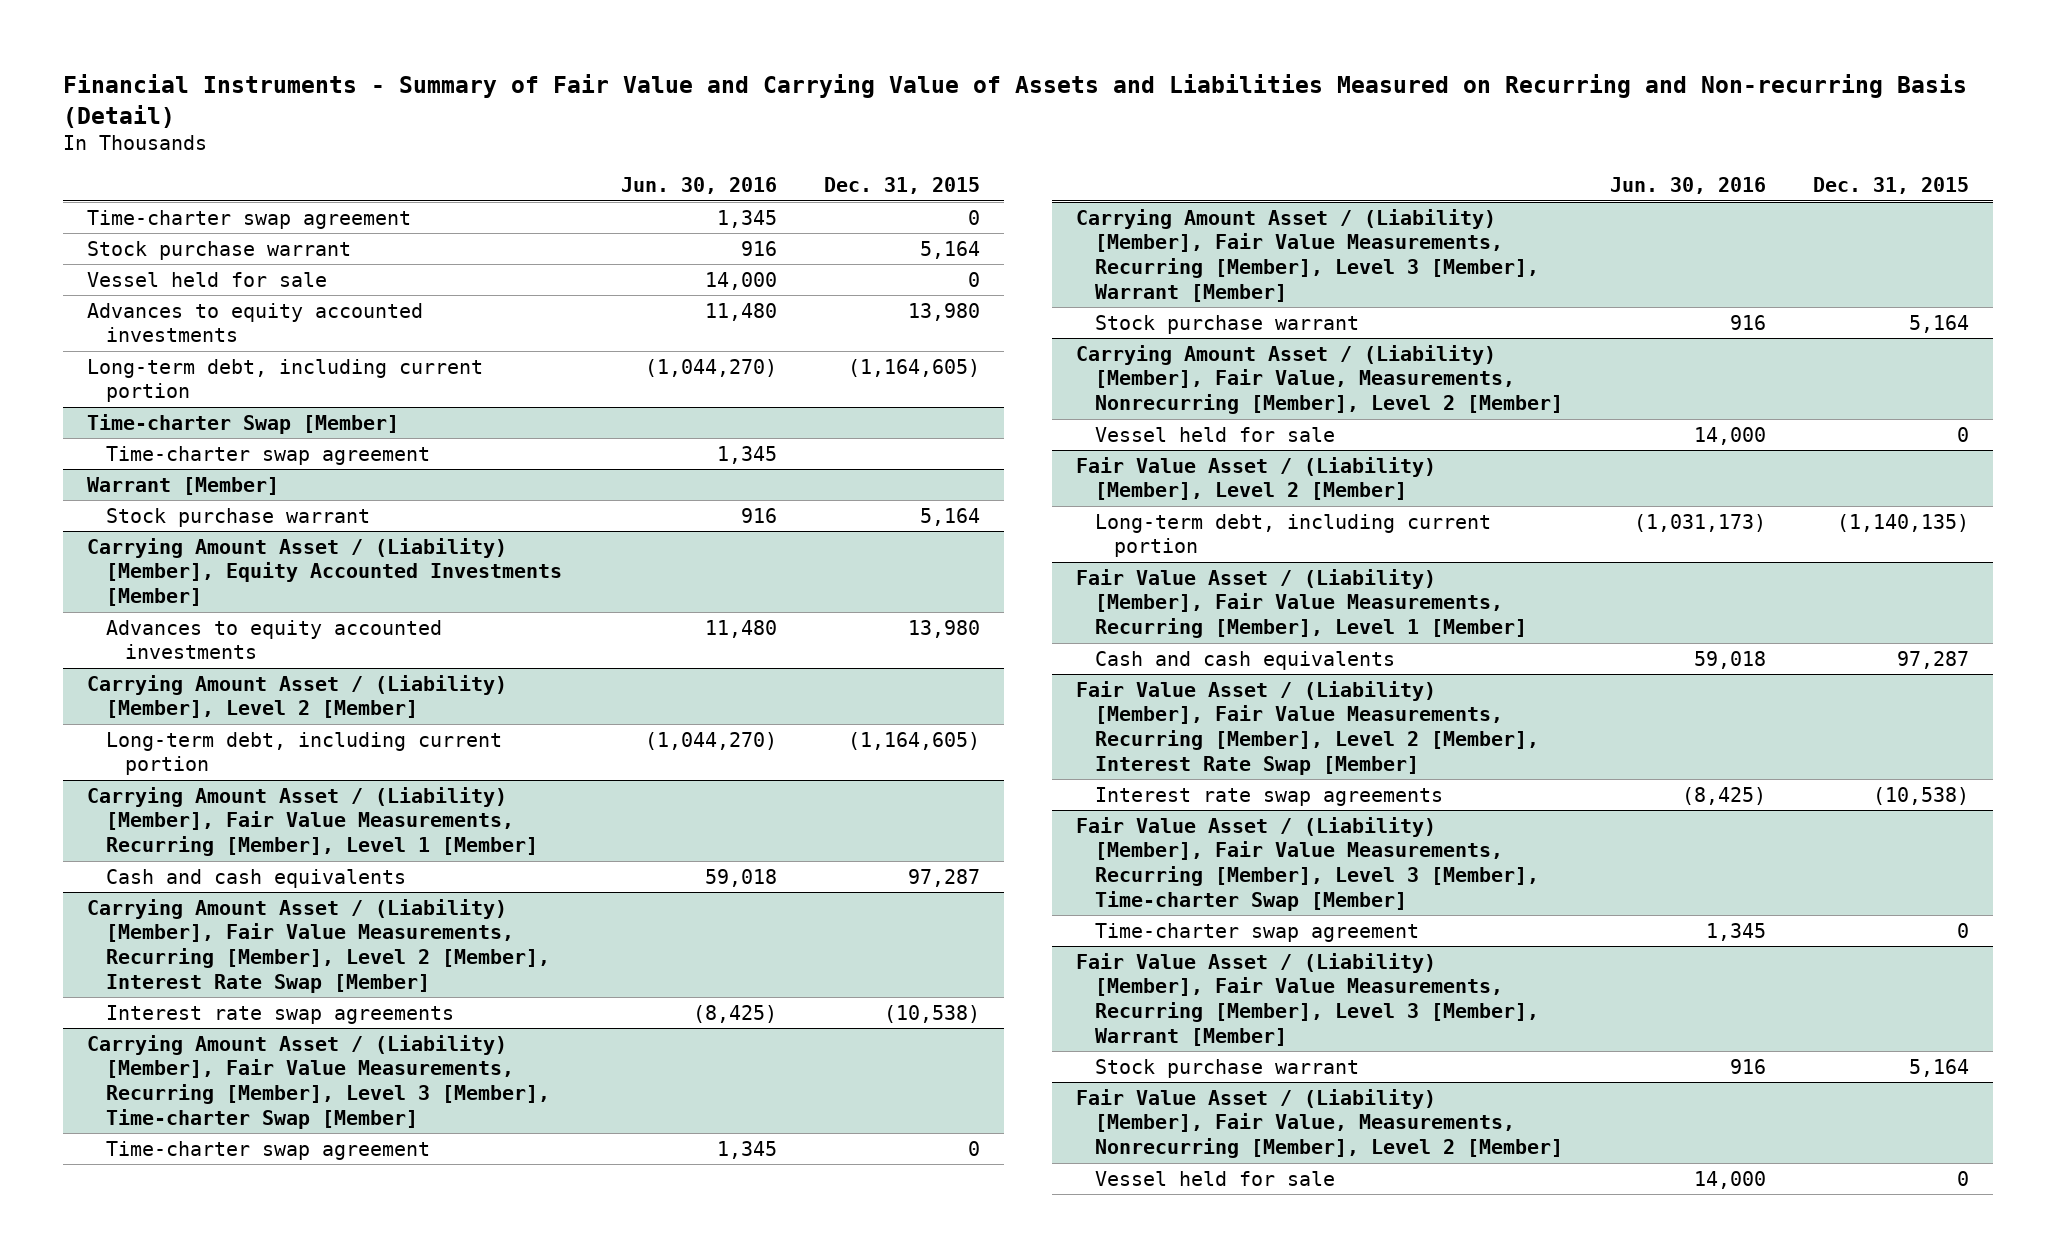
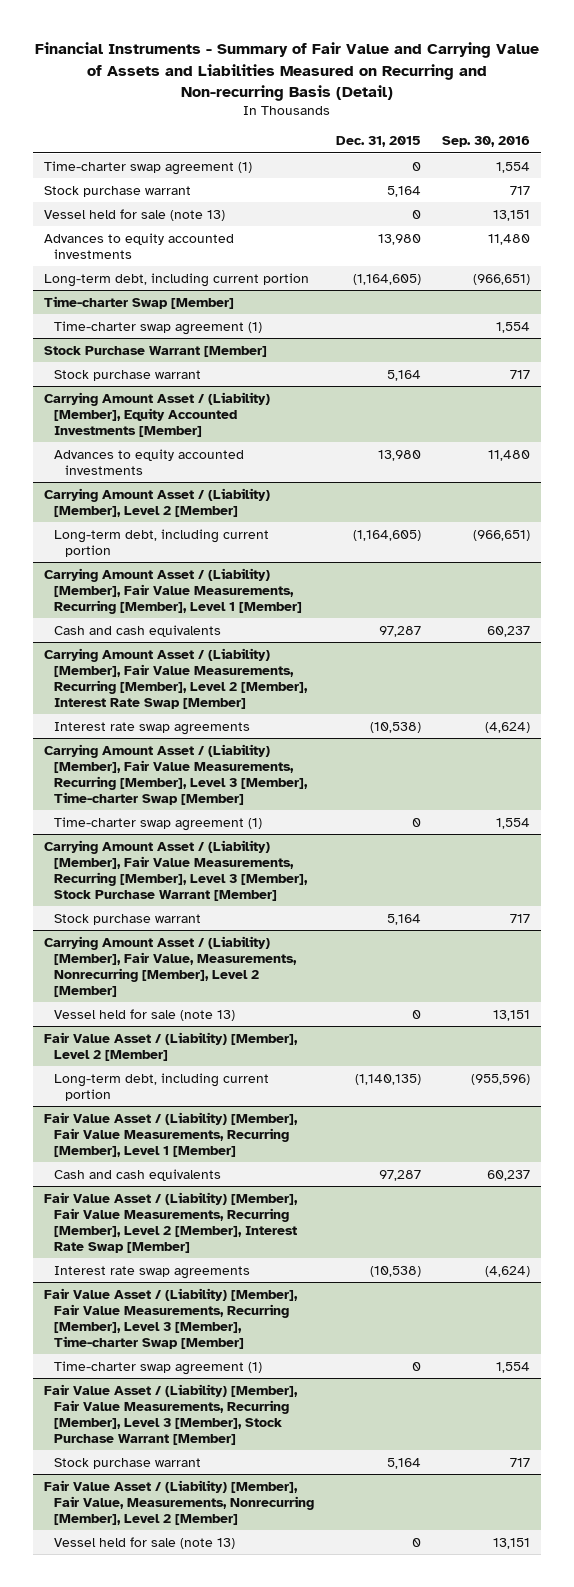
- | Jun. 30, 2016 | Dec. 31, 2015
+ | Dec. 31, 2015 | Sep. 30, 2016
- Time-charter swap agreement | 1,345 | 0
+ Time-charter swap agreement (1) | 0 | 1,554
- Vessel held for sale | 14,000 | 0
+ Vessel held for sale (note 13) | 0 | 13,151
@ Time-charter Swap [Member]
- Time-charter swap agreement | 1,345 |
- Warrant [Member]
@ Time-charter Swap [Member]
+ Time-charter swap agreement (1) | | 1,554
+ Stock Purchase Warrant [Member]
@ Carrying Amount Asset / (Liability) [Member], Fair Value Measurements, Recurring [Member], Level 3 [Member], Time-charter Swap [Member]
- Time-charter swap agreement | 1,345 | 0
- Carrying Amount Asset / (Liability) [Member], Fair Value Measurements, Recurring [Member], Level 3 [Member], Warrant [Member]
@ Carrying Amount Asset / (Liability) [Member], Fair Value Measurements, Recurring [Member], Level 3 [Member], Time-charter Swap [Member]
+ Time-charter swap agreement (1) | 0 | 1,554
+ Carrying Amount Asset / (Liability) [Member], Fair Value Measurements, Recurring [Member], Level 3 [Member], Stock Purchase Warrant [Member]
@ Carrying Amount Asset / (Liability) [Member], Fair Value, Measurements, Nonrecurring [Member], Level 2 [Member]
- Vessel held for sale | 14,000 | 0
+ Vessel held for sale (note 13) | 0 | 13,151
@ Fair Value Asset / (Liability) [Member], Fair Value Measurements, Recurring [Member], Level 3 [Member], Time-charter Swap [Member]
- Time-charter swap agreement | 1,345 | 0
- Fair Value Asset / (Liability) [Member], Fair Value Measurements, Recurring [Member], Level 3 [Member], Warrant [Member]
@ Fair Value Asset / (Liability) [Member], Fair Value Measurements, Recurring [Member], Level 3 [Member], Time-charter Swap [Member]
+ Time-charter swap agreement (1) | 0 | 1,554
+ Fair Value Asset / (Liability) [Member], Fair Value Measurements, Recurring [Member], Level 3 [Member], Stock Purchase Warrant [Member]
@ Fair Value Asset / (Liability) [Member], Fair Value, Measurements, Nonrecurring [Member], Level 2 [Member]
- Vessel held for sale | 14,000 | 0
+ Vessel held for sale (note 13) | 0 | 13,151

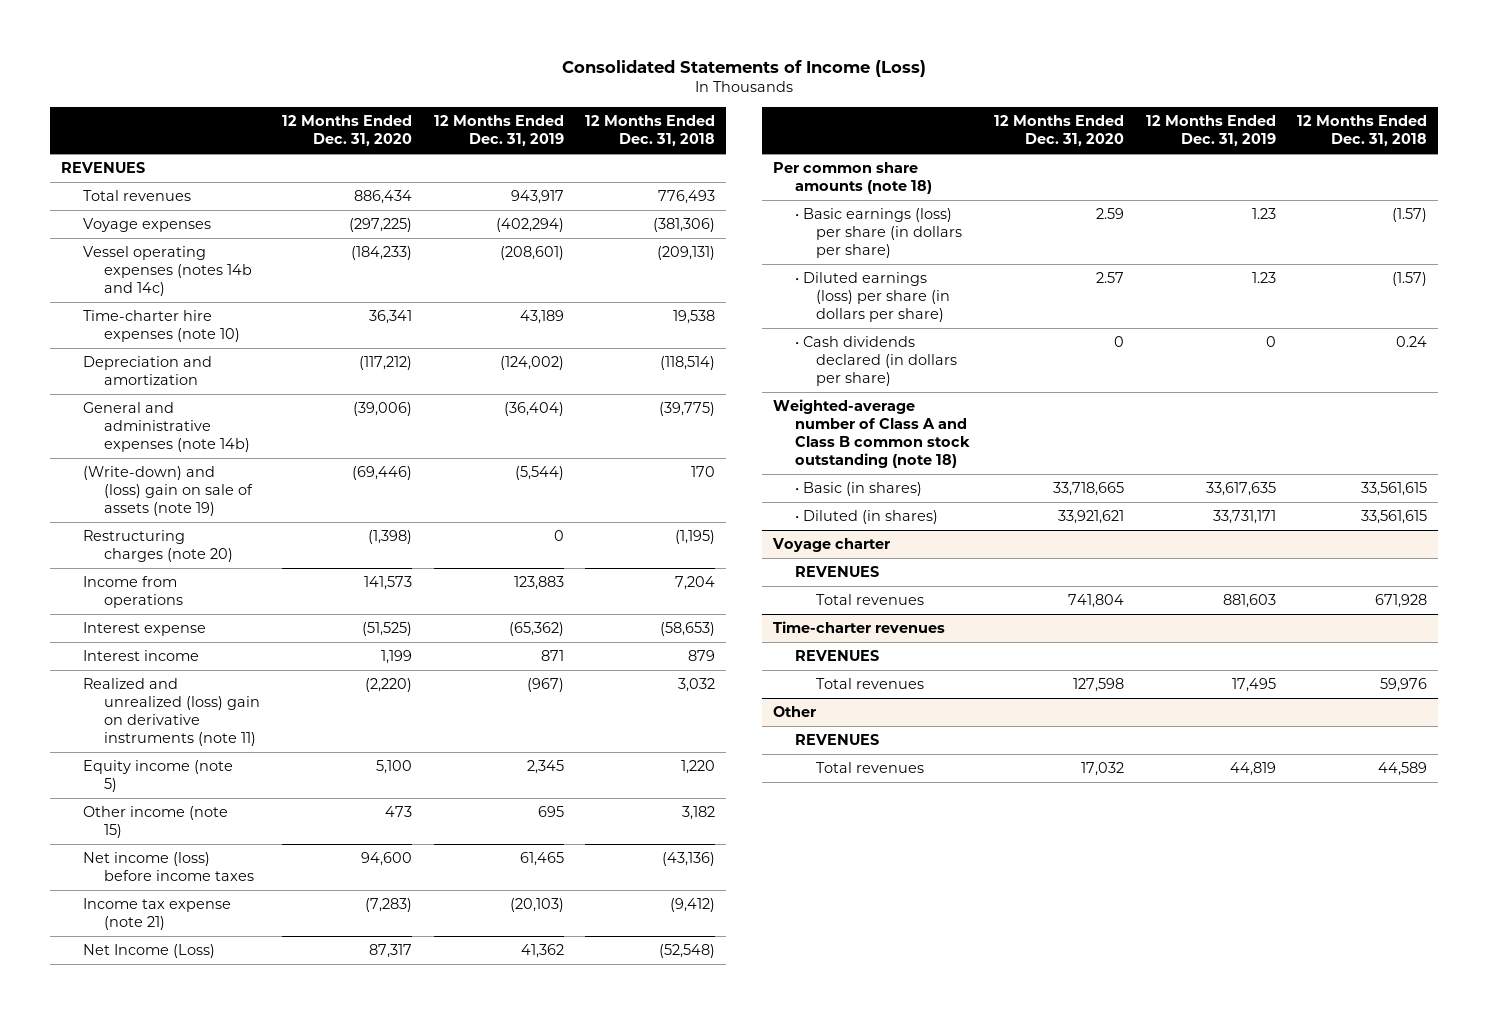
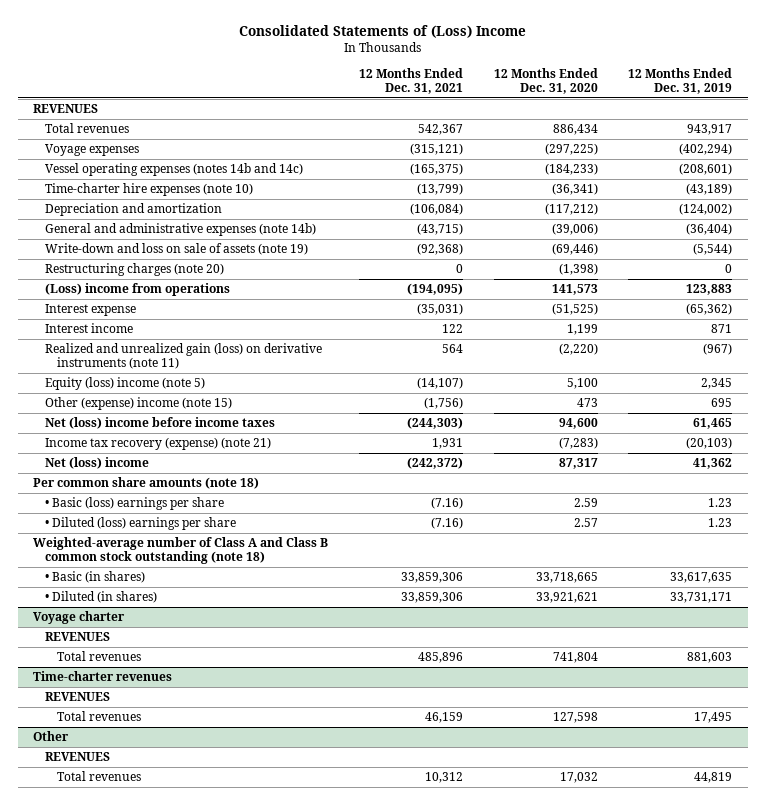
- Consolidated Statements of Income (Loss)
+ Consolidated Statements of (Loss) Income
- | 12 Months Ended Dec. 31, 2020 | 12 Months Ended Dec. 31, 2019 | 12 Months Ended Dec. 31, 2018
+ | 12 Months Ended Dec. 31, 2021 | 12 Months Ended Dec. 31, 2020 | 12 Months Ended Dec. 31, 2019
- Time-charter hire expenses (note 10) | 36,341 | 43,189 | 19,538
+ Time-charter hire expenses (note 10) | (13,799) | (36,341) | (43,189)
- (Write-down) and (loss) gain on sale of assets (note 19) | (69,446) | (5,544) | 170
+ Write-down and loss on sale of assets (note 19) | (92,368) | (69,446) | (5,544)
- Income from operations | 141,573 | 123,883 | 7,204
+ (Loss) income from operations | (194,095) | 141,573 | 123,883
- Realized and unrealized (loss) gain on derivative instruments (note 11) | (2,220) | (967) | 3,032
- Equity income (note 5) | 5,100 | 2,345 | 1,220
- Other income (note 15) | 473 | 695 | 3,182
- Net income (loss) before income taxes | 94,600 | 61,465 | (43,136)
- Income tax expense (note 21) | (7,283) | (20,103) | (9,412)
- Net Income (Loss) | 87,317 | 41,362 | (52,548)
+ Realized and unrealized gain (loss) on derivative instruments (note 11) | 564 | (2,220) | (967)
+ Equity (loss) income (note 5) | (14,107) | 5,100 | 2,345
+ Other (expense) income (note 15) | (1,756) | 473 | 695
+ Net (loss) income before income taxes | (244,303) | 94,600 | 61,465
+ Income tax recovery (expense) (note 21) | 1,931 | (7,283) | (20,103)
+ Net (loss) income | (242,372) | 87,317 | 41,362
- • Basic earnings (loss) per share (in dollars per share) | 2.59 | 1.23 | (1.57)
- • Diluted earnings (loss) per share (in dollars per share) | 2.57 | 1.23 | (1.57)
- • Cash dividends declared (in dollars per share) | 0 | 0 | 0.24
+ • Basic (loss) earnings per share | (7.16) | 2.59 | 1.23
+ • Diluted (loss) earnings per share | (7.16) | 2.57 | 1.23

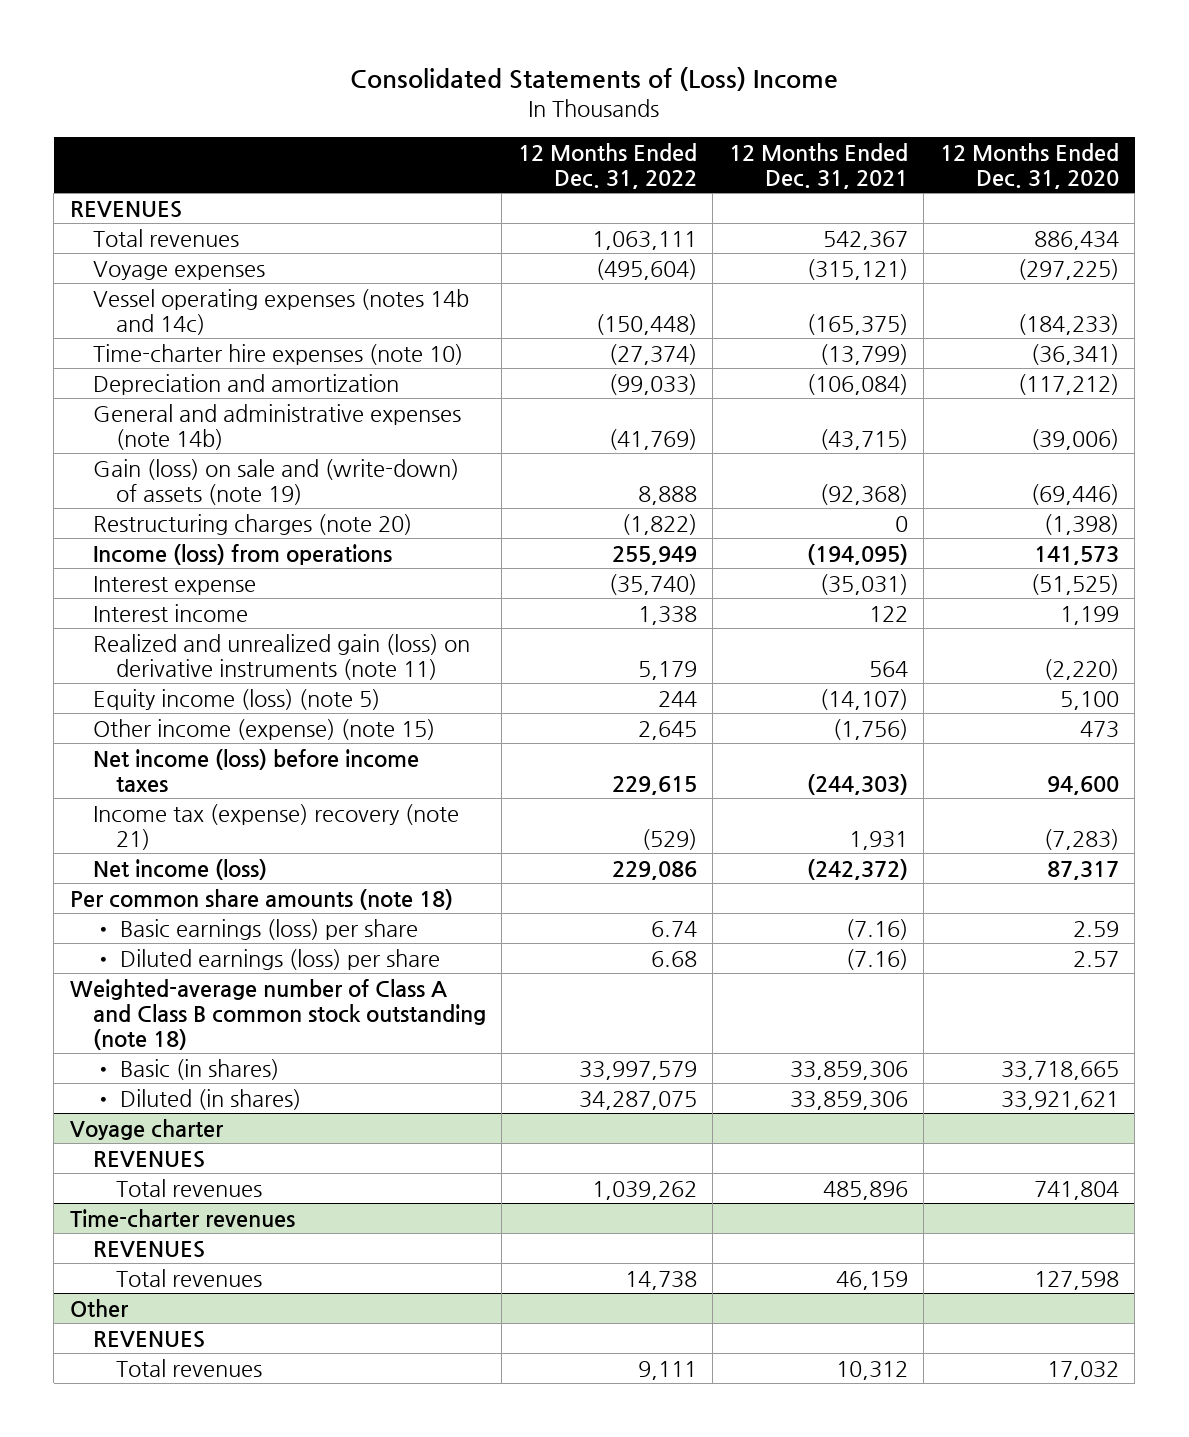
- | 12 Months Ended Dec. 31, 2021 | 12 Months Ended Dec. 31, 2020 | 12 Months Ended Dec. 31, 2019
+ | 12 Months Ended Dec. 31, 2022 | 12 Months Ended Dec. 31, 2021 | 12 Months Ended Dec. 31, 2020
- Write-down and loss on sale of assets (note 19) | (92,368) | (69,446) | (5,544)
+ Gain (loss) on sale and (write-down) of assets (note 19) | 8,888 | (92,368) | (69,446)
- (Loss) income from operations | (194,095) | 141,573 | 123,883
+ Income (loss) from operations | 255,949 | (194,095) | 141,573
- Equity (loss) income (note 5) | (14,107) | 5,100 | 2,345
- Other (expense) income (note 15) | (1,756) | 473 | 695
- Net (loss) income before income taxes | (244,303) | 94,600 | 61,465
- Income tax recovery (expense) (note 21) | 1,931 | (7,283) | (20,103)
- Net (loss) income | (242,372) | 87,317 | 41,362
+ Equity income (loss) (note 5) | 244 | (14,107) | 5,100
+ Other income (expense) (note 15) | 2,645 | (1,756) | 473
+ Net income (loss) before income taxes | 229,615 | (244,303) | 94,600
+ Income tax (expense) recovery (note 21) | (529) | 1,931 | (7,283)
+ Net income (loss) | 229,086 | (242,372) | 87,317
- • Basic (loss) earnings per share | (7.16) | 2.59 | 1.23
- • Diluted (loss) earnings per share | (7.16) | 2.57 | 1.23
+ • Basic earnings (loss) per share | 6.74 | (7.16) | 2.59
+ • Diluted earnings (loss) per share | 6.68 | (7.16) | 2.57

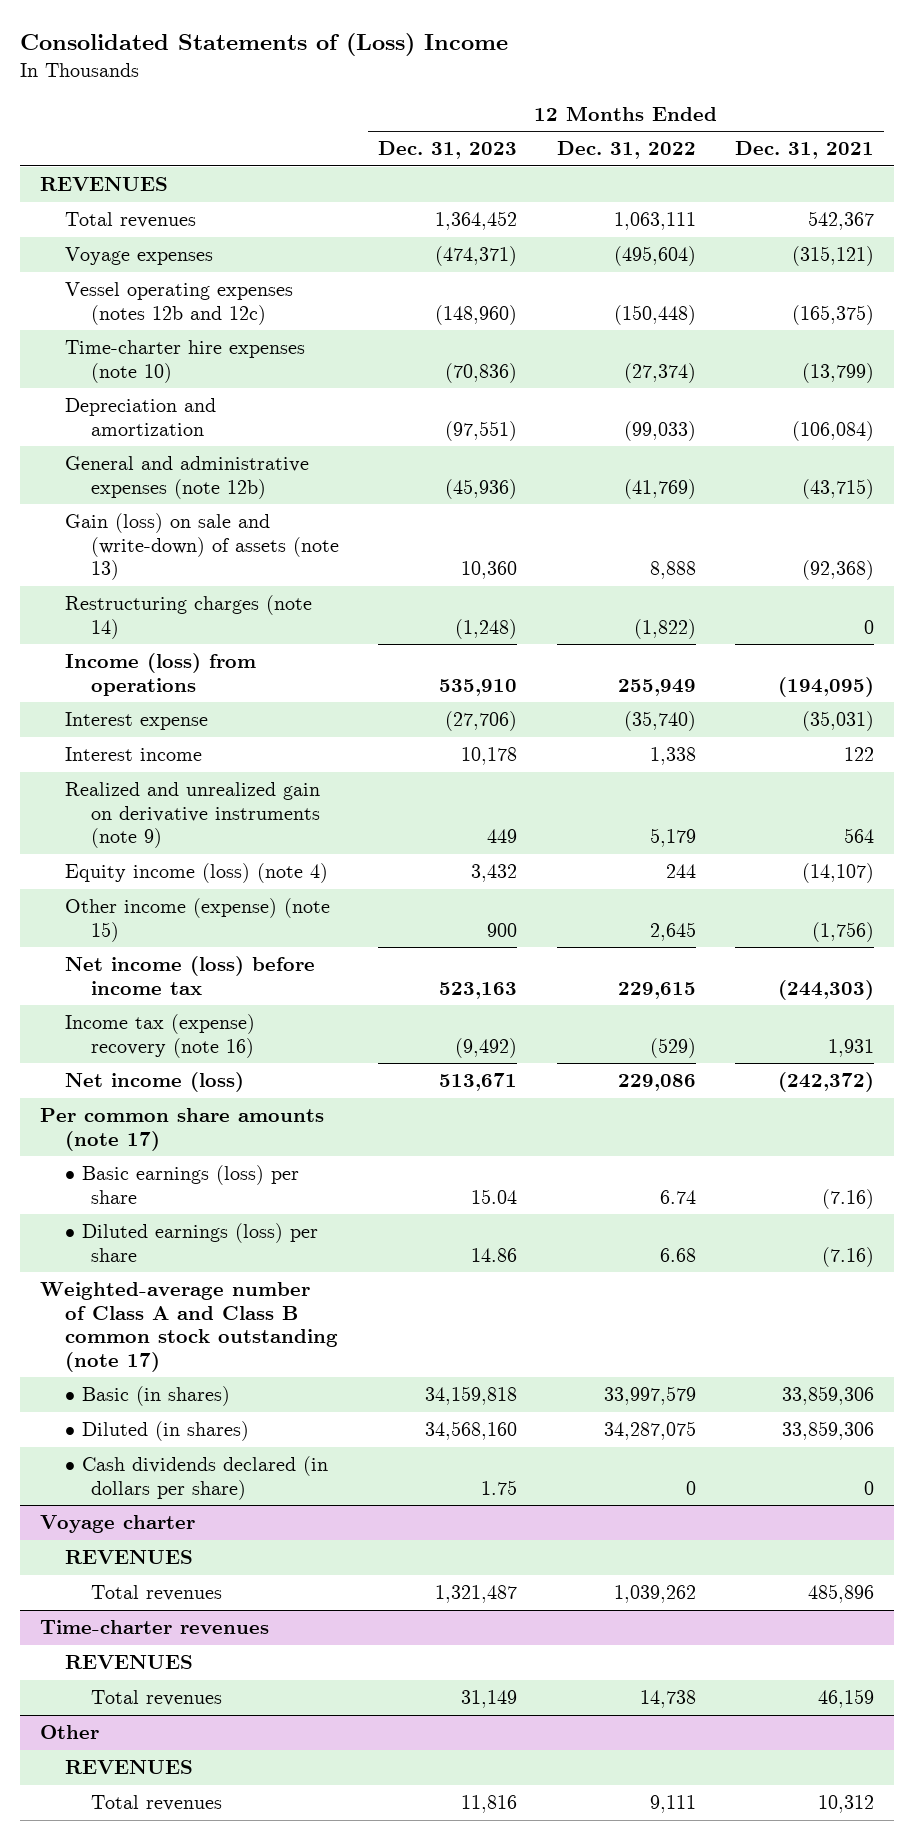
- | 12 Months Ended Dec. 31, 2022 | 12 Months Ended Dec. 31, 2021 | 12 Months Ended Dec. 31, 2020
+ | 12 Months Ended Dec. 31, 2023 | 12 Months Ended Dec. 31, 2022 | 12 Months Ended Dec. 31, 2021
- Vessel operating expenses (notes 14b and 14c) | (150,448) | (165,375) | (184,233)
+ Vessel operating expenses (notes 12b and 12c) | (148,960) | (150,448) | (165,375)
- General and administrative expenses (note 14b) | (41,769) | (43,715) | (39,006)
- Gain (loss) on sale and (write-down) of assets (note 19) | 8,888 | (92,368) | (69,446)
- Restructuring charges (note 20) | (1,822) | 0 | (1,398)
+ General and administrative expenses (note 12b) | (45,936) | (41,769) | (43,715)
+ Gain (loss) on sale and (write-down) of assets (note 13) | 10,360 | 8,888 | (92,368)
+ Restructuring charges (note 14) | (1,248) | (1,822) | 0
- Realized and unrealized gain (loss) on derivative instruments (note 11) | 5,179 | 564 | (2,220)
- Equity income (loss) (note 5) | 244 | (14,107) | 5,100
+ Realized and unrealized gain on derivative instruments (note 9) | 449 | 5,179 | 564
+ Equity income (loss) (note 4) | 3,432 | 244 | (14,107)
- Net income (loss) before income taxes | 229,615 | (244,303) | 94,600
- Income tax (expense) recovery (note 21) | (529) | 1,931 | (7,283)
+ Net income (loss) before income tax | 523,163 | 229,615 | (244,303)
+ Income tax (expense) recovery (note 16) | (9,492) | (529) | 1,931
- Per common share amounts (note 18)
+ Per common share amounts (note 17)
- Weighted-average number of Class A and Class B common stock outstanding (note 18)
+ Weighted-average number of Class A and Class B common stock outstanding (note 17)
+ • Cash dividends declared (in dollars per share) | 1.75 | 0 | 0

